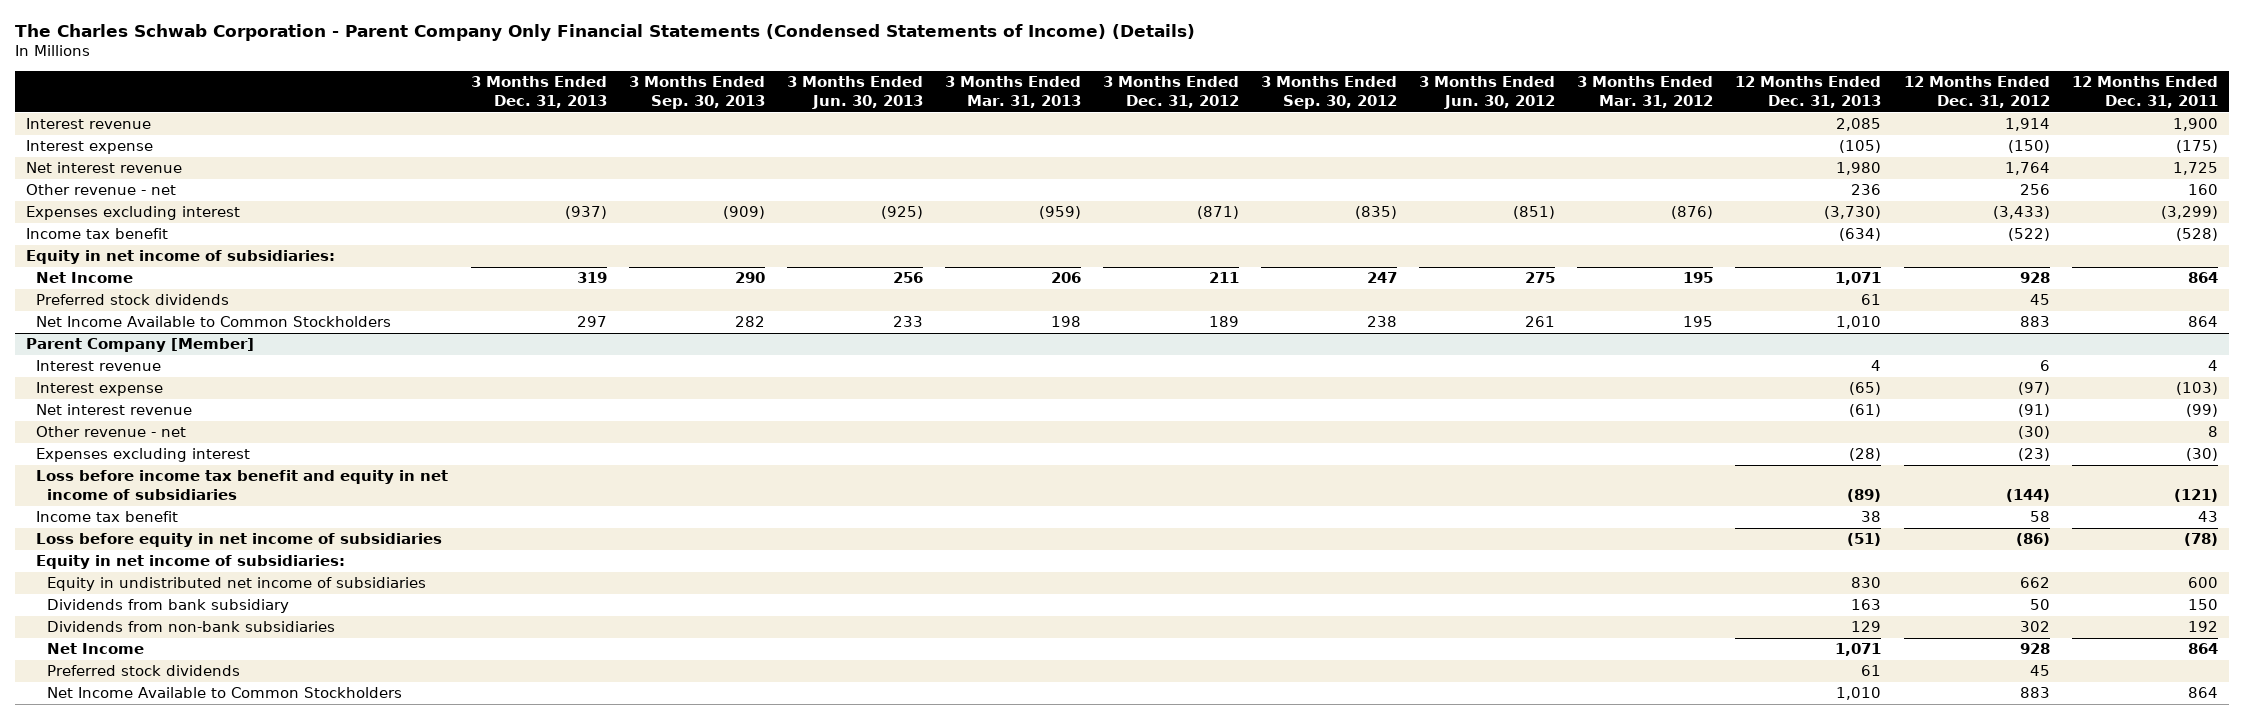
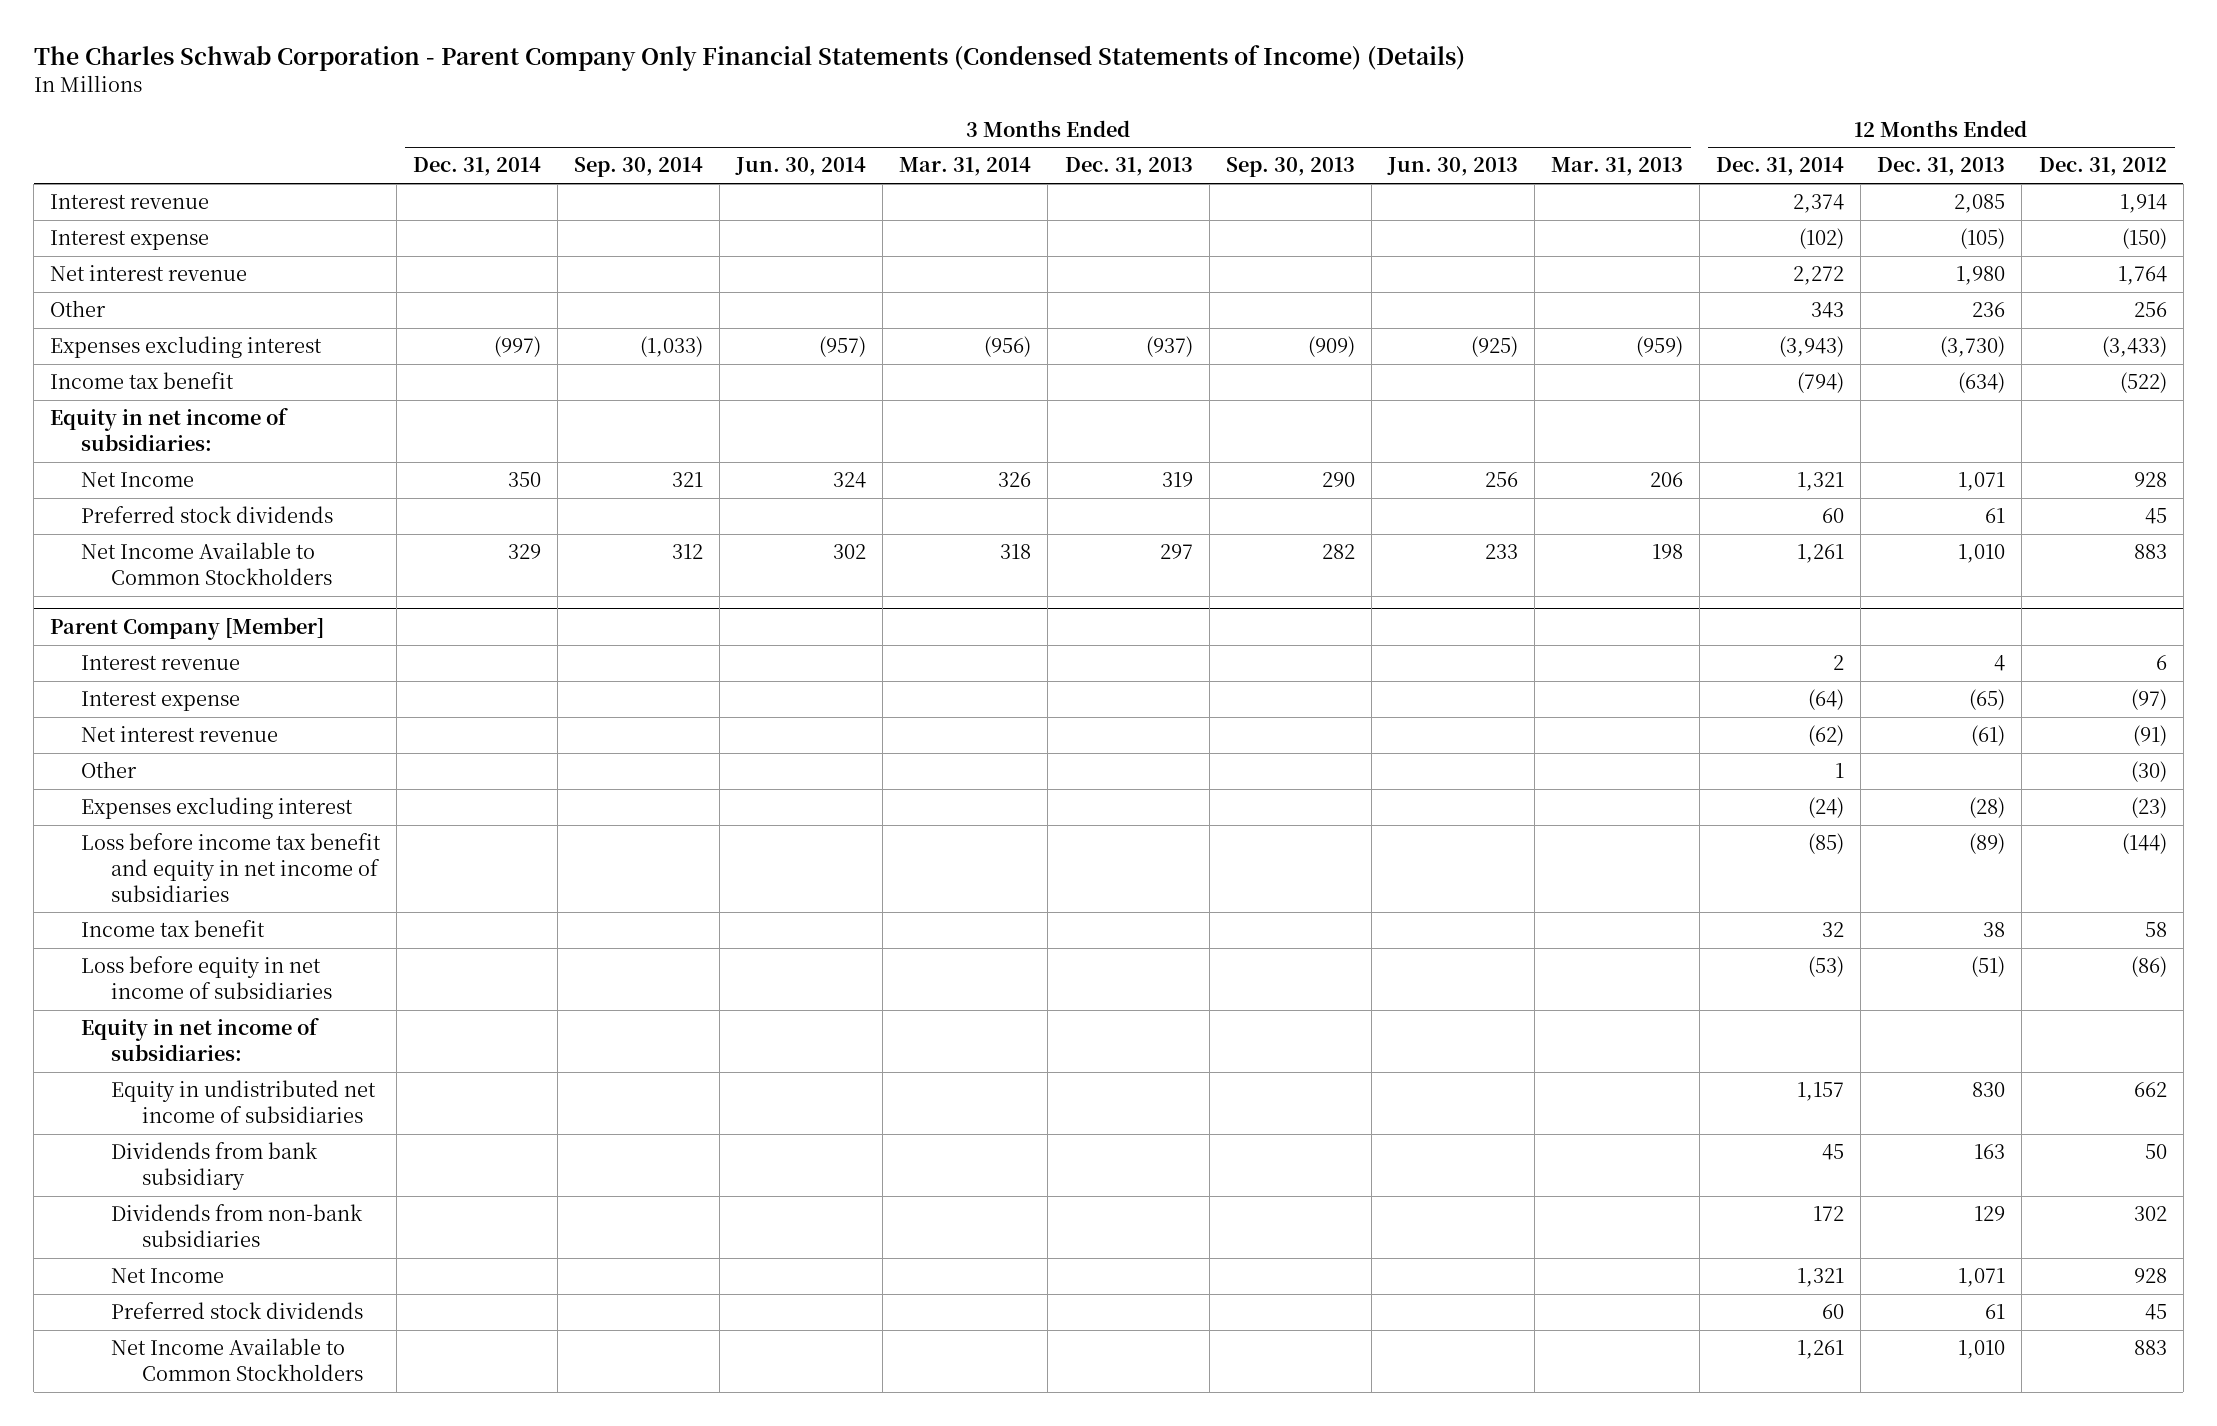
- | 3 Months Ended Dec. 31, 2013 | 3 Months Ended Sep. 30, 2013 | 3 Months Ended Jun. 30, 2013 | 3 Months Ended Mar. 31, 2013 | 3 Months Ended Dec. 31, 2012 | 3 Months Ended Sep. 30, 2012 | 3 Months Ended Jun. 30, 2012 | 3 Months Ended Mar. 31, 2012 | 12 Months Ended Dec. 31, 2013 | 12 Months Ended Dec. 31, 2012 | 12 Months Ended Dec. 31, 2011
+ | 3 Months Ended Dec. 31, 2014 | 3 Months Ended Sep. 30, 2014 | 3 Months Ended Jun. 30, 2014 | 3 Months Ended Mar. 31, 2014 | 3 Months Ended Dec. 31, 2013 | 3 Months Ended Sep. 30, 2013 | 3 Months Ended Jun. 30, 2013 | 3 Months Ended Mar. 31, 2013 | 12 Months Ended Dec. 31, 2014 | 12 Months Ended Dec. 31, 2013 | 12 Months Ended Dec. 31, 2012
- Other revenue - net | | | | | | | | | 236 | 256 | 160
+ Other | | | | | | | | | 343 | 236 | 256
@ Parent Company [Member]
- Other revenue - net | | | | | | | | | | (30) | 8
+ Other | | | | | | | | | 1 | | (30)

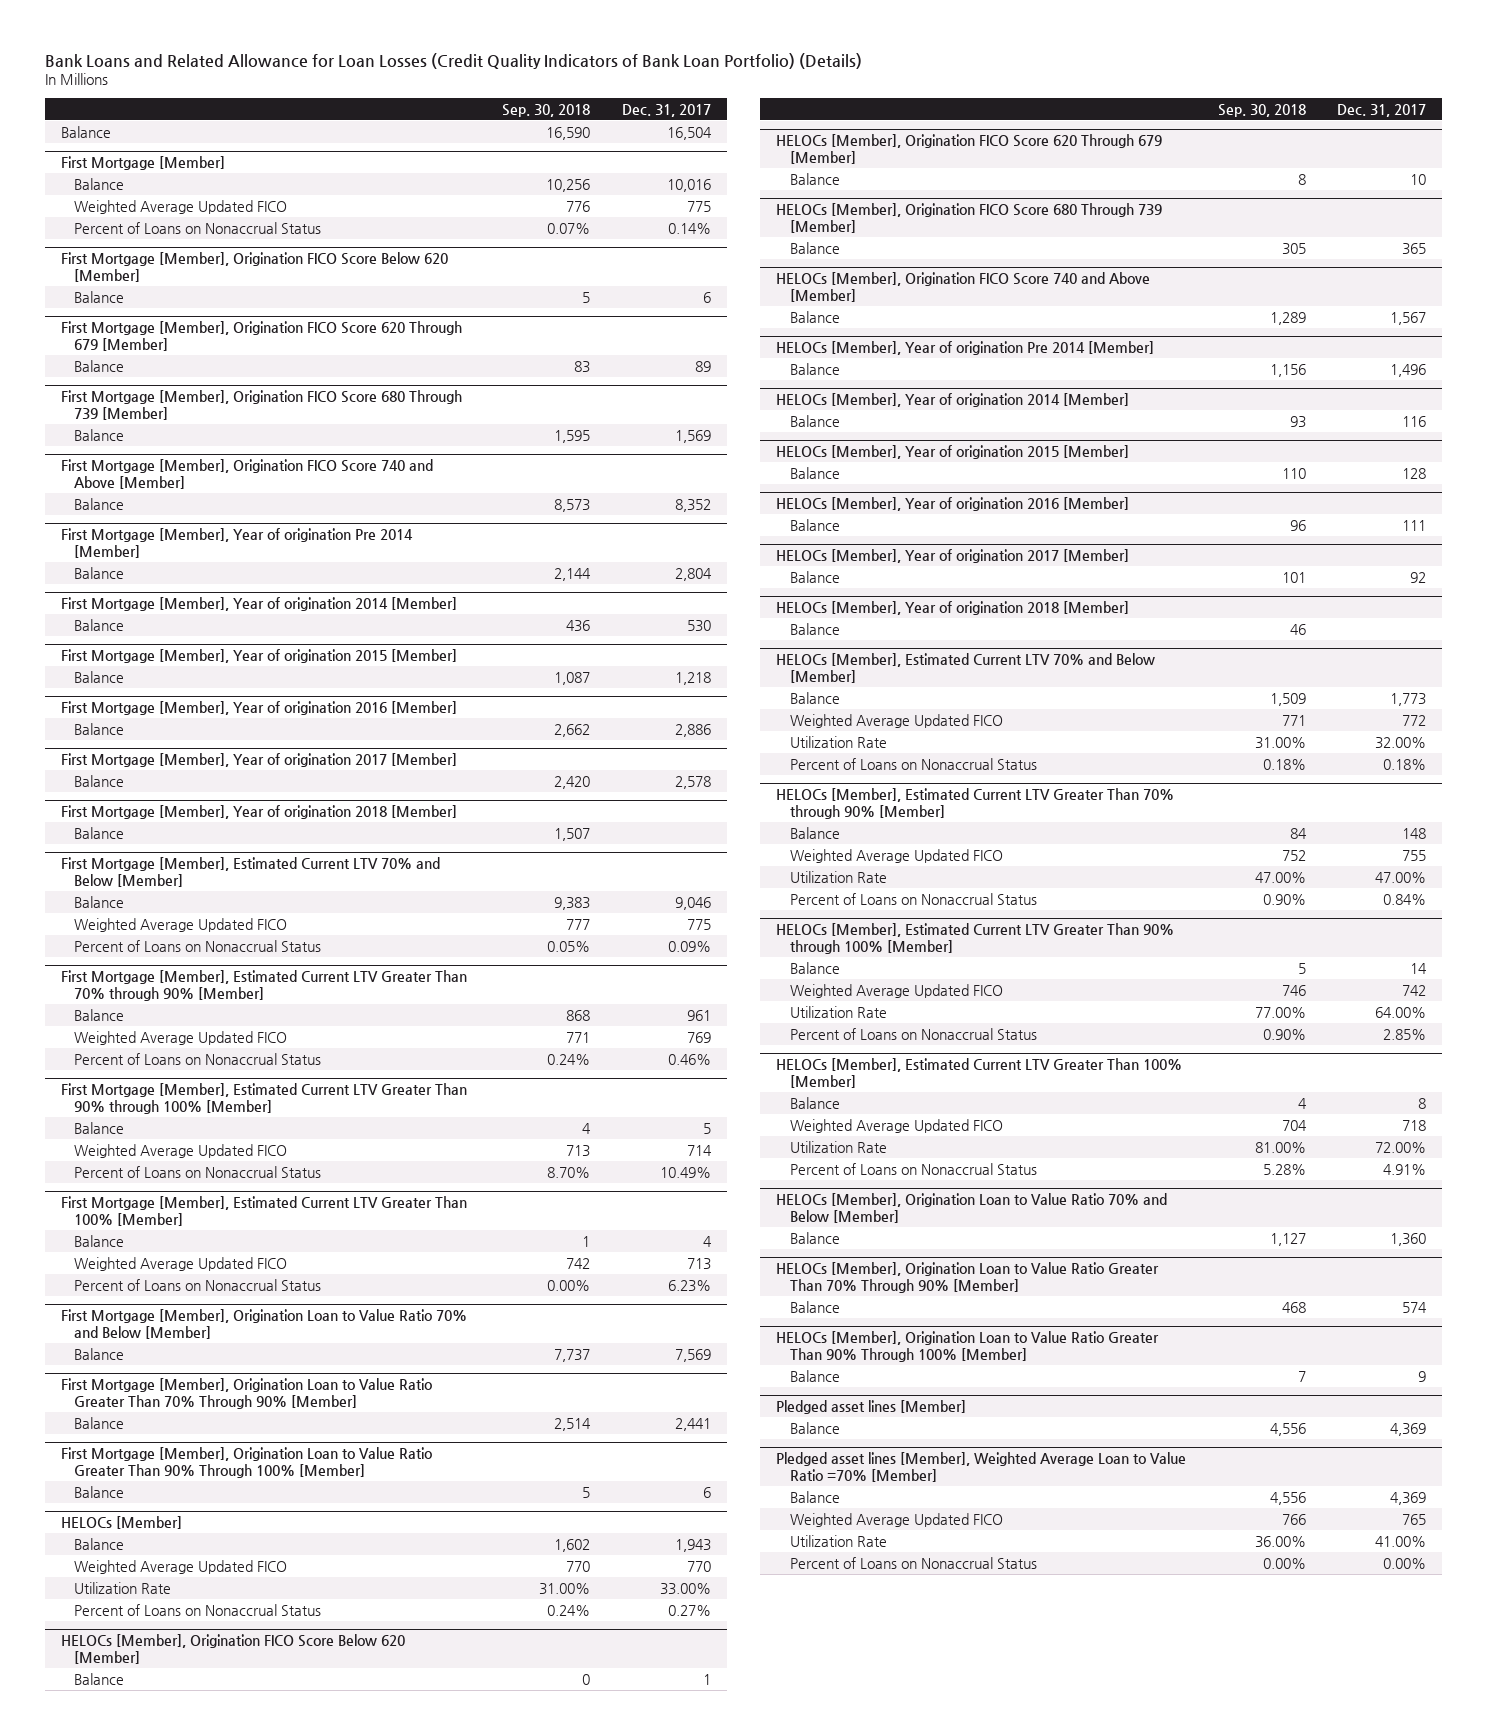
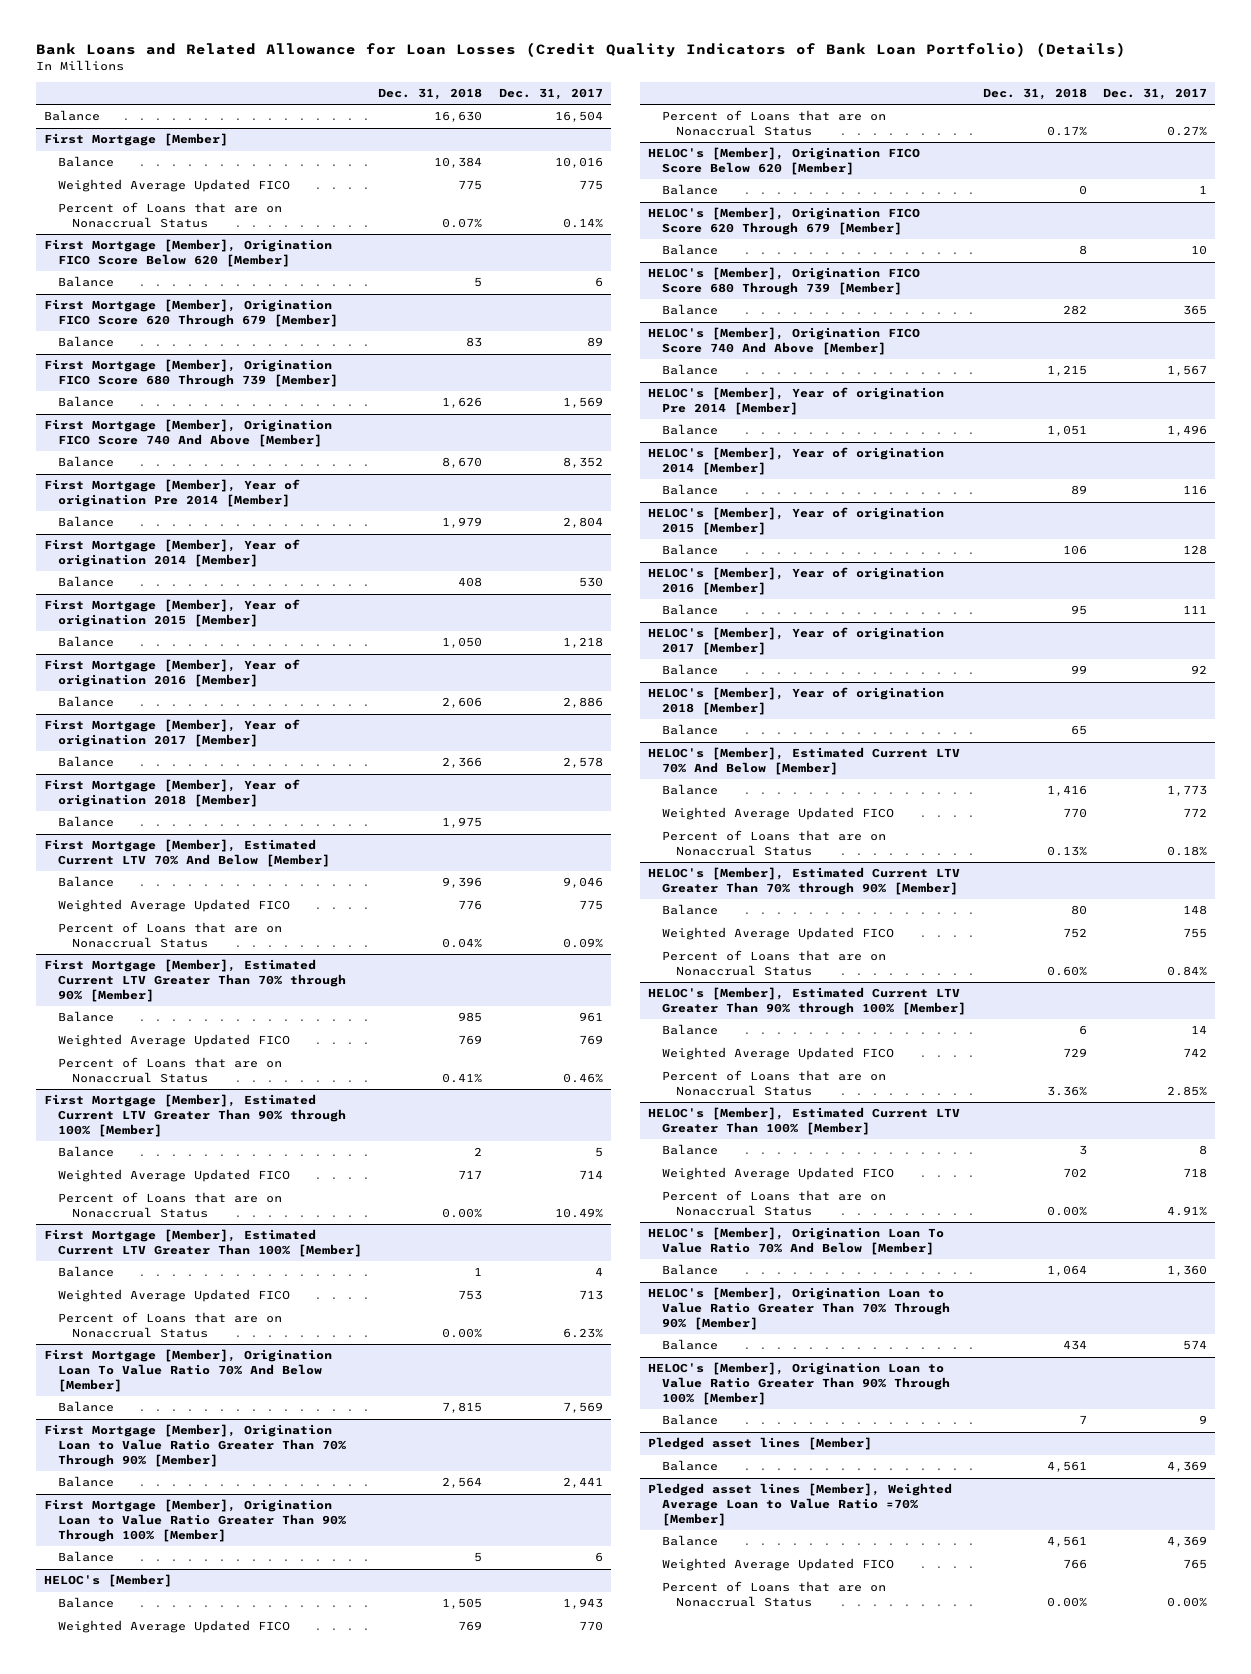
- | Sep. 30, 2018 | Dec. 31, 2017
+ | Dec. 31, 2018 | Dec. 31, 2017
@ First Mortgage [Member]
- Percent of Loans on Nonaccrual Status | 0.07% | 0.14%
+ Percent of Loans that are on Nonaccrual Status | 0.07% | 0.14%
- First Mortgage [Member], Origination FICO Score 740 and Above [Member]
+ First Mortgage [Member], Origination FICO Score 740 And Above [Member]
- First Mortgage [Member], Estimated Current LTV 70% and Below [Member]
+ First Mortgage [Member], Estimated Current LTV 70% And Below [Member]
- Percent of Loans on Nonaccrual Status | 0.05% | 0.09%
+ Percent of Loans that are on Nonaccrual Status | 0.04% | 0.09%
@ First Mortgage [Member], Estimated Current LTV Greater Than 70% through 90% [Member]
- Percent of Loans on Nonaccrual Status | 0.24% | 0.46%
+ Percent of Loans that are on Nonaccrual Status | 0.41% | 0.46%
@ First Mortgage [Member], Estimated Current LTV Greater Than 90% through 100% [Member]
- Percent of Loans on Nonaccrual Status | 8.70% | 10.49%
+ Percent of Loans that are on Nonaccrual Status | 0.00% | 10.49%
@ First Mortgage [Member], Estimated Current LTV Greater Than 100% [Member]
- Percent of Loans on Nonaccrual Status | 0.00% | 6.23%
- First Mortgage [Member], Origination Loan to Value Ratio 70% and Below [Member]
@ First Mortgage [Member], Estimated Current LTV Greater Than 100% [Member]
+ Percent of Loans that are on Nonaccrual Status | 0.00% | 6.23%
+ First Mortgage [Member], Origination Loan To Value Ratio 70% And Below [Member]
- HELOCs [Member]
+ HELOC's [Member]
- Utilization Rate | 31.00% | 33.00%
- Percent of Loans on Nonaccrual Status | 0.24% | 0.27%
- HELOCs [Member], Origination FICO Score Below 620 [Member]
+ Percent of Loans that are on Nonaccrual Status | 0.17% | 0.27%
+ HELOC's [Member], Origination FICO Score Below 620 [Member]
- HELOCs [Member], Origination FICO Score 620 Through 679 [Member]
+ HELOC's [Member], Origination FICO Score 620 Through 679 [Member]
- HELOCs [Member], Origination FICO Score 680 Through 739 [Member]
+ HELOC's [Member], Origination FICO Score 680 Through 739 [Member]
- HELOCs [Member], Origination FICO Score 740 and Above [Member]
+ HELOC's [Member], Origination FICO Score 740 And Above [Member]
- HELOCs [Member], Year of origination Pre 2014 [Member]
+ HELOC's [Member], Year of origination Pre 2014 [Member]
- HELOCs [Member], Year of origination 2014 [Member]
+ HELOC's [Member], Year of origination 2014 [Member]
- HELOCs [Member], Year of origination 2015 [Member]
+ HELOC's [Member], Year of origination 2015 [Member]
- HELOCs [Member], Year of origination 2016 [Member]
+ HELOC's [Member], Year of origination 2016 [Member]
- HELOCs [Member], Year of origination 2017 [Member]
+ HELOC's [Member], Year of origination 2017 [Member]
- HELOCs [Member], Year of origination 2018 [Member]
+ HELOC's [Member], Year of origination 2018 [Member]
- HELOCs [Member], Estimated Current LTV 70% and Below [Member]
+ HELOC's [Member], Estimated Current LTV 70% And Below [Member]
- Utilization Rate | 31.00% | 32.00%
- Percent of Loans on Nonaccrual Status | 0.18% | 0.18%
- HELOCs [Member], Estimated Current LTV Greater Than 70% through 90% [Member]
+ Percent of Loans that are on Nonaccrual Status | 0.13% | 0.18%
+ HELOC's [Member], Estimated Current LTV Greater Than 70% through 90% [Member]
- Utilization Rate | 47.00% | 47.00%
- Percent of Loans on Nonaccrual Status | 0.90% | 0.84%
- HELOCs [Member], Estimated Current LTV Greater Than 90% through 100% [Member]
+ Percent of Loans that are on Nonaccrual Status | 0.60% | 0.84%
+ HELOC's [Member], Estimated Current LTV Greater Than 90% through 100% [Member]
- Utilization Rate | 77.00% | 64.00%
- Percent of Loans on Nonaccrual Status | 0.90% | 2.85%
- HELOCs [Member], Estimated Current LTV Greater Than 100% [Member]
+ Percent of Loans that are on Nonaccrual Status | 3.36% | 2.85%
+ HELOC's [Member], Estimated Current LTV Greater Than 100% [Member]
- Utilization Rate | 81.00% | 72.00%
- Percent of Loans on Nonaccrual Status | 5.28% | 4.91%
- HELOCs [Member], Origination Loan to Value Ratio 70% and Below [Member]
+ Percent of Loans that are on Nonaccrual Status | 0.00% | 4.91%
+ HELOC's [Member], Origination Loan To Value Ratio 70% And Below [Member]
- HELOCs [Member], Origination Loan to Value Ratio Greater Than 70% Through 90% [Member]
+ HELOC's [Member], Origination Loan to Value Ratio Greater Than 70% Through 90% [Member]
- HELOCs [Member], Origination Loan to Value Ratio Greater Than 90% Through 100% [Member]
+ HELOC's [Member], Origination Loan to Value Ratio Greater Than 90% Through 100% [Member]
@ Pledged asset lines [Member], Weighted Average Loan to Value Ratio =70% [Member]
- Utilization Rate | 36.00% | 41.00%
- Percent of Loans on Nonaccrual Status | 0.00% | 0.00%
+ Percent of Loans that are on Nonaccrual Status | 0.00% | 0.00%

